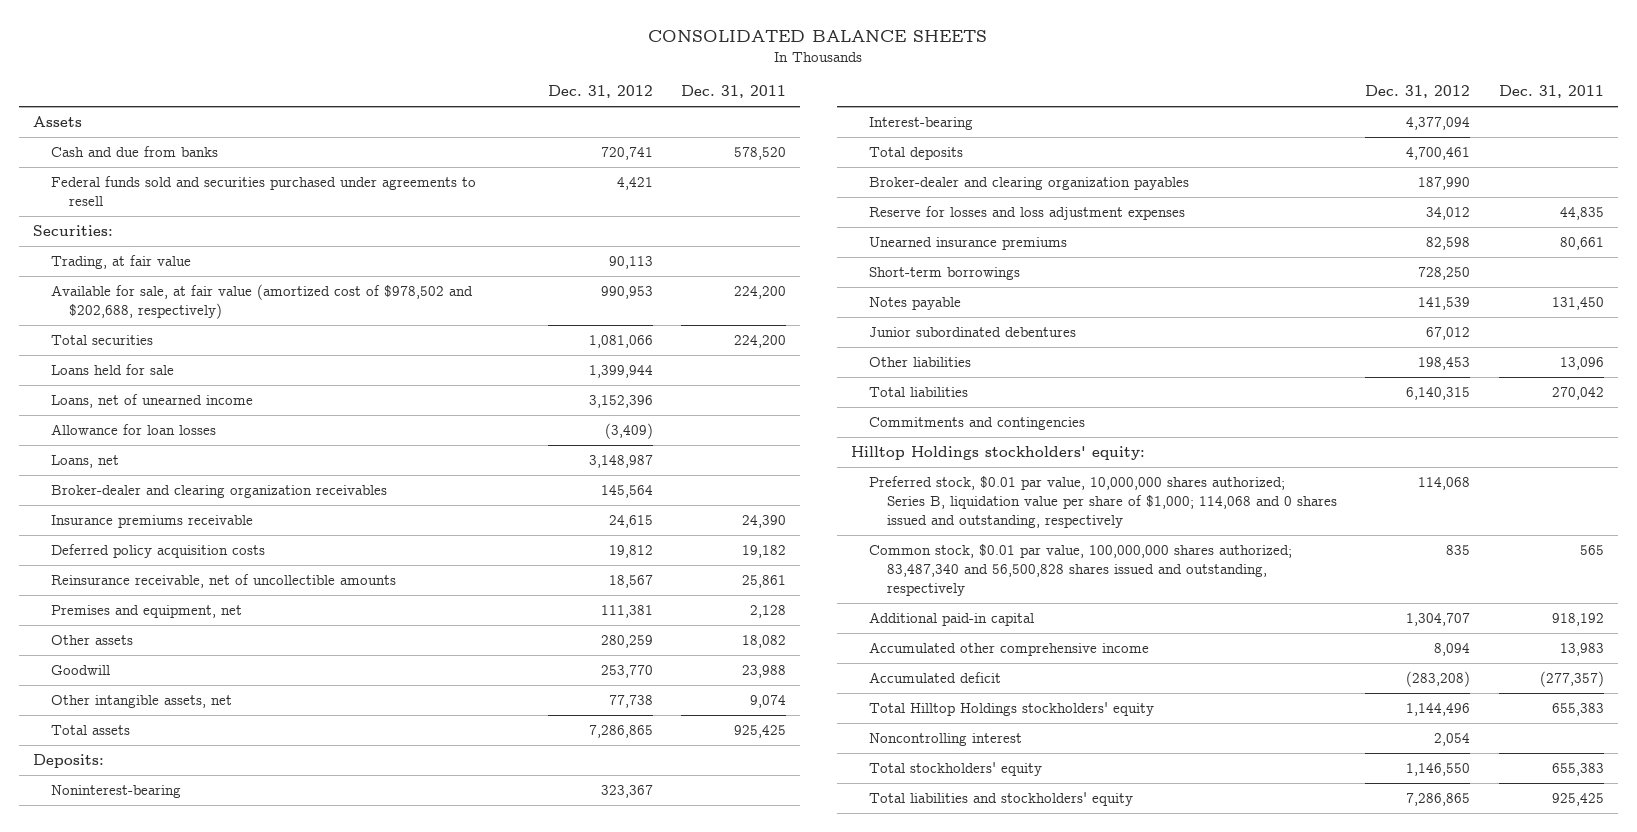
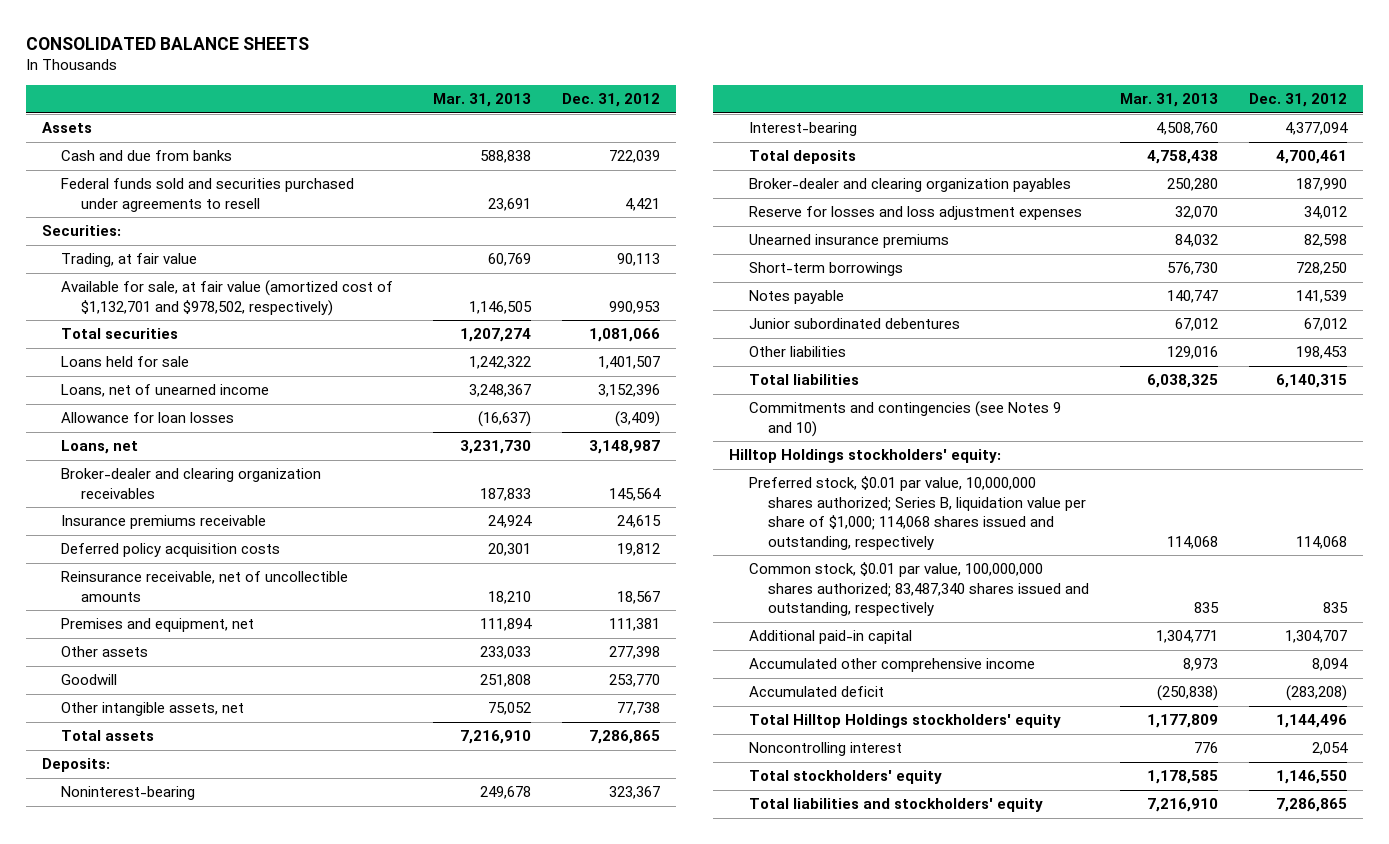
- | Dec. 31, 2012 | Dec. 31, 2011
+ | Mar. 31, 2013 | Dec. 31, 2012
- Cash and due from banks | 720,741 | 578,520
+ Cash and due from banks | 588,838 | 722,039
- Available for sale, at fair value (amortized cost of $978,502 and $202,688, respectively) | 990,953 | 224,200
+ Available for sale, at fair value (amortized cost of $1,132,701 and $978,502, respectively) | 1,146,505 | 990,953
- Loans held for sale | 1,399,944 |
+ Loans held for sale | 1,242,322 | 1,401,507
- Other assets | 280,259 | 18,082
+ Other assets | 233,033 | 277,398
- Commitments and contingencies
+ Commitments and contingencies (see Notes 9 and 10)
- Preferred stock, $0.01 par value, 10,000,000 shares authorized; Series B, liquidation value per share of $1,000; 114,068 and 0 shares issued and outstanding, respectively | 114,068 |
- Common stock, $0.01 par value, 100,000,000 shares authorized; 83,487,340 and 56,500,828 shares issued and outstanding, respectively | 835 | 565
+ Preferred stock, $0.01 par value, 10,000,000 shares authorized; Series B, liquidation value per share of $1,000; 114,068 shares issued and outstanding, respectively | 114,068 | 114,068
+ Common stock, $0.01 par value, 100,000,000 shares authorized; 83,487,340 shares issued and outstanding, respectively | 835 | 835

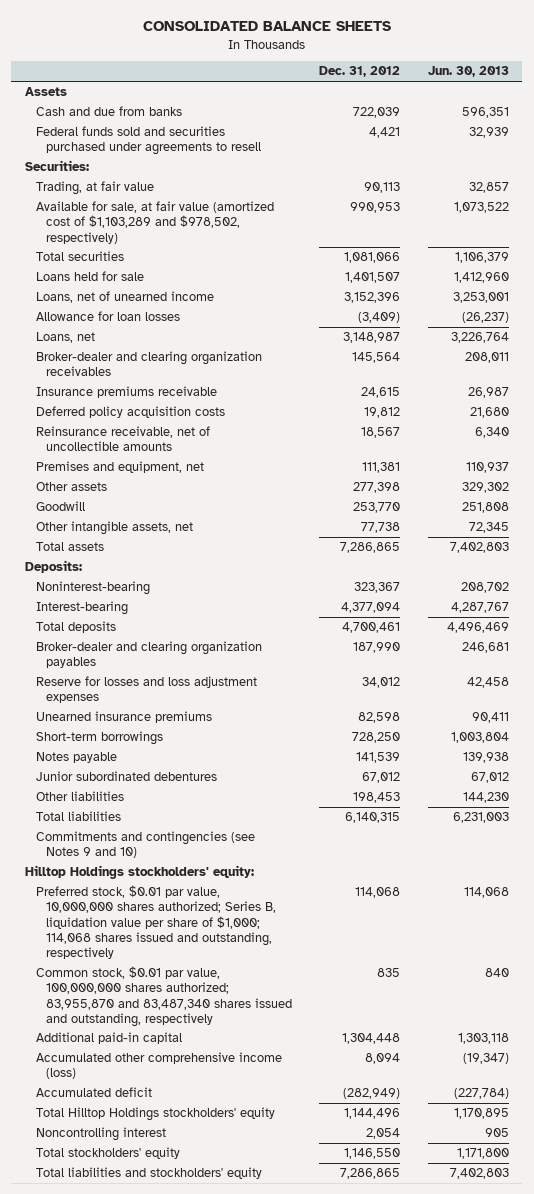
- | Mar. 31, 2013 | Dec. 31, 2012
+ | Dec. 31, 2012 | Jun. 30, 2013
- Available for sale, at fair value (amortized cost of $1,132,701 and $978,502, respectively) | 1,146,505 | 990,953
+ Available for sale, at fair value (amortized cost of $1,103,289 and $978,502, respectively) | 990,953 | 1,073,522
- Common stock, $0.01 par value, 100,000,000 shares authorized; 83,487,340 shares issued and outstanding, respectively | 835 | 835
- Additional paid-in capital | 1,304,771 | 1,304,707
- Accumulated other comprehensive income | 8,973 | 8,094
- Accumulated deficit | (250,838) | (283,208)
+ Common stock, $0.01 par value, 100,000,000 shares authorized; 83,955,870 and 83,487,340 shares issued and outstanding, respectively | 835 | 840
+ Additional paid-in capital | 1,304,448 | 1,303,118
+ Accumulated other comprehensive income (loss) | 8,094 | (19,347)
+ Accumulated deficit | (282,949) | (227,784)

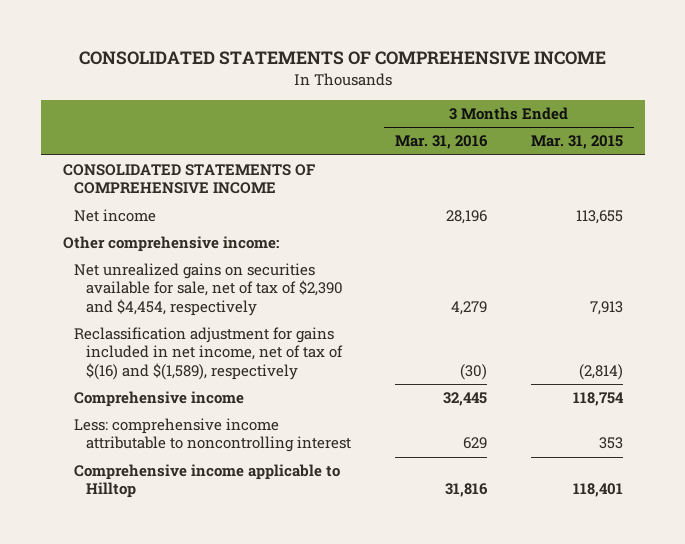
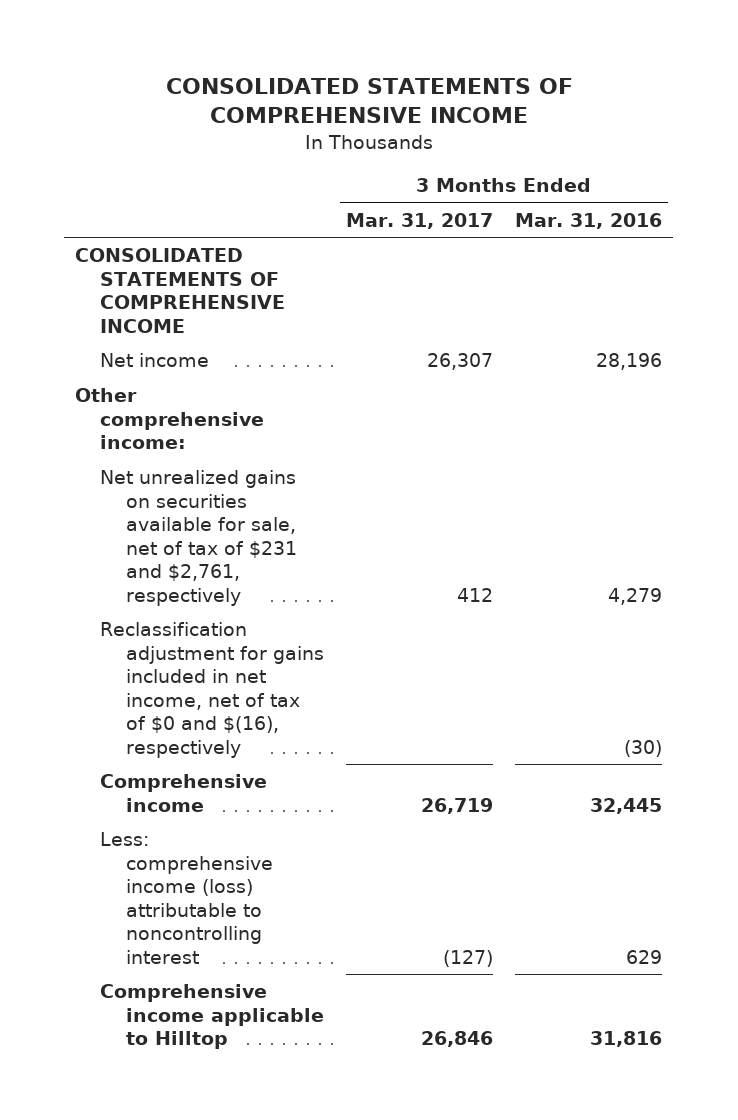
- | 3 Months Ended Mar. 31, 2016 | 3 Months Ended Mar. 31, 2015
+ | 3 Months Ended Mar. 31, 2017 | 3 Months Ended Mar. 31, 2016
- Net unrealized gains on securities available for sale, net of tax of $2,390 and $4,454, respectively | 4,279 | 7,913
- Reclassification adjustment for gains included in net income, net of tax of $(16) and $(1,589), respectively | (30) | (2,814)
+ Net unrealized gains on securities available for sale, net of tax of $231 and $2,761, respectively | 412 | 4,279
+ Reclassification adjustment for gains included in net income, net of tax of $0 and $(16), respectively | | (30)
- Less: comprehensive income attributable to noncontrolling interest | 629 | 353
+ Less: comprehensive income (loss) attributable to noncontrolling interest | (127) | 629

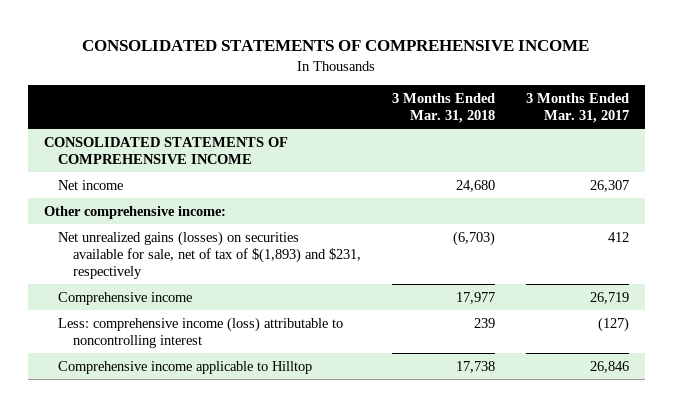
- | 3 Months Ended Mar. 31, 2017 | 3 Months Ended Mar. 31, 2016
+ | 3 Months Ended Mar. 31, 2018 | 3 Months Ended Mar. 31, 2017
- Net unrealized gains on securities available for sale, net of tax of $231 and $2,761, respectively | 412 | 4,279
- Reclassification adjustment for gains included in net income, net of tax of $0 and $(16), respectively | | (30)
+ Net unrealized gains (losses) on securities available for sale, net of tax of $(1,893) and $231, respectively | (6,703) | 412

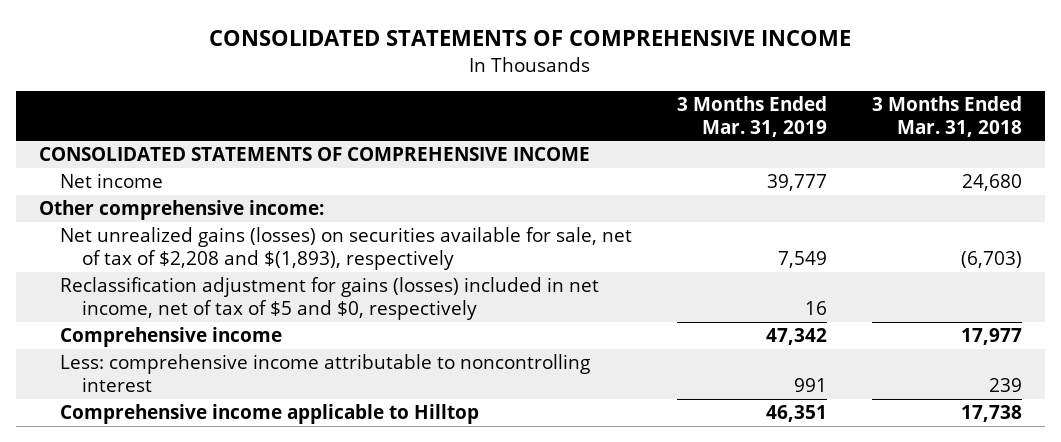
- | 3 Months Ended Mar. 31, 2018 | 3 Months Ended Mar. 31, 2017
+ | 3 Months Ended Mar. 31, 2019 | 3 Months Ended Mar. 31, 2018
- Net unrealized gains (losses) on securities available for sale, net of tax of $(1,893) and $231, respectively | (6,703) | 412
+ Net unrealized gains (losses) on securities available for sale, net of tax of $2,208 and $(1,893), respectively | 7,549 | (6,703)
+ Reclassification adjustment for gains (losses) included in net income, net of tax of $5 and $0, respectively | 16 |
- Less: comprehensive income (loss) attributable to noncontrolling interest | 239 | (127)
+ Less: comprehensive income attributable to noncontrolling interest | 991 | 239

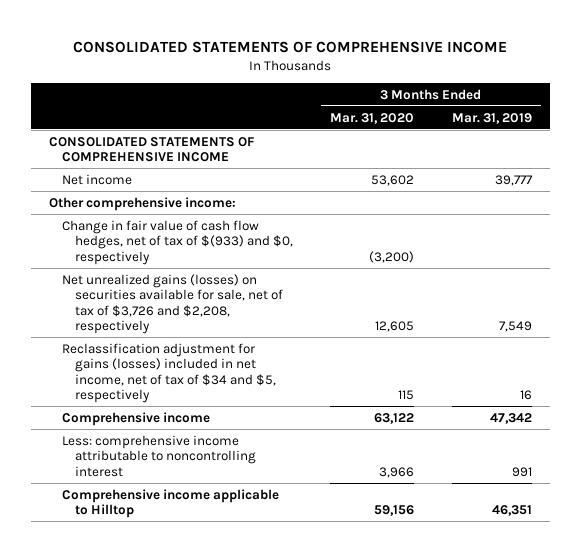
- | 3 Months Ended Mar. 31, 2019 | 3 Months Ended Mar. 31, 2018
+ | 3 Months Ended Mar. 31, 2020 | 3 Months Ended Mar. 31, 2019
- Net unrealized gains (losses) on securities available for sale, net of tax of $2,208 and $(1,893), respectively | 7,549 | (6,703)
- Reclassification adjustment for gains (losses) included in net income, net of tax of $5 and $0, respectively | 16 |
+ Change in fair value of cash flow hedges, net of tax of $(933) and $0, respectively | (3,200) |
+ Net unrealized gains (losses) on securities available for sale, net of tax of $3,726 and $2,208, respectively | 12,605 | 7,549
+ Reclassification adjustment for gains (losses) included in net income, net of tax of $34 and $5, respectively | 115 | 16

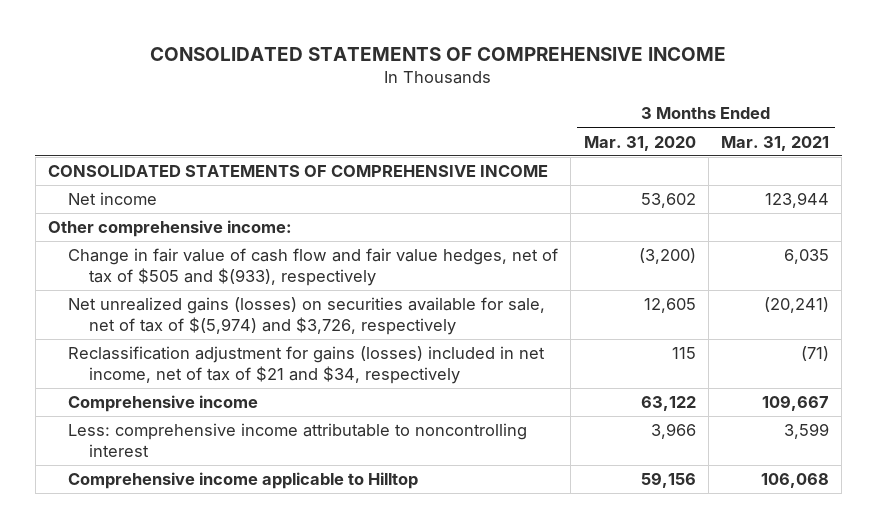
- | 3 Months Ended Mar. 31, 2020 | 3 Months Ended Mar. 31, 2019
+ | 3 Months Ended Mar. 31, 2020 | 3 Months Ended Mar. 31, 2021
- Change in fair value of cash flow hedges, net of tax of $(933) and $0, respectively | (3,200) |
- Net unrealized gains (losses) on securities available for sale, net of tax of $3,726 and $2,208, respectively | 12,605 | 7,549
- Reclassification adjustment for gains (losses) included in net income, net of tax of $34 and $5, respectively | 115 | 16
+ Change in fair value of cash flow and fair value hedges, net of tax of $505 and $(933), respectively | (3,200) | 6,035
+ Net unrealized gains (losses) on securities available for sale, net of tax of $(5,974) and $3,726, respectively | 12,605 | (20,241)
+ Reclassification adjustment for gains (losses) included in net income, net of tax of $21 and $34, respectively | 115 | (71)

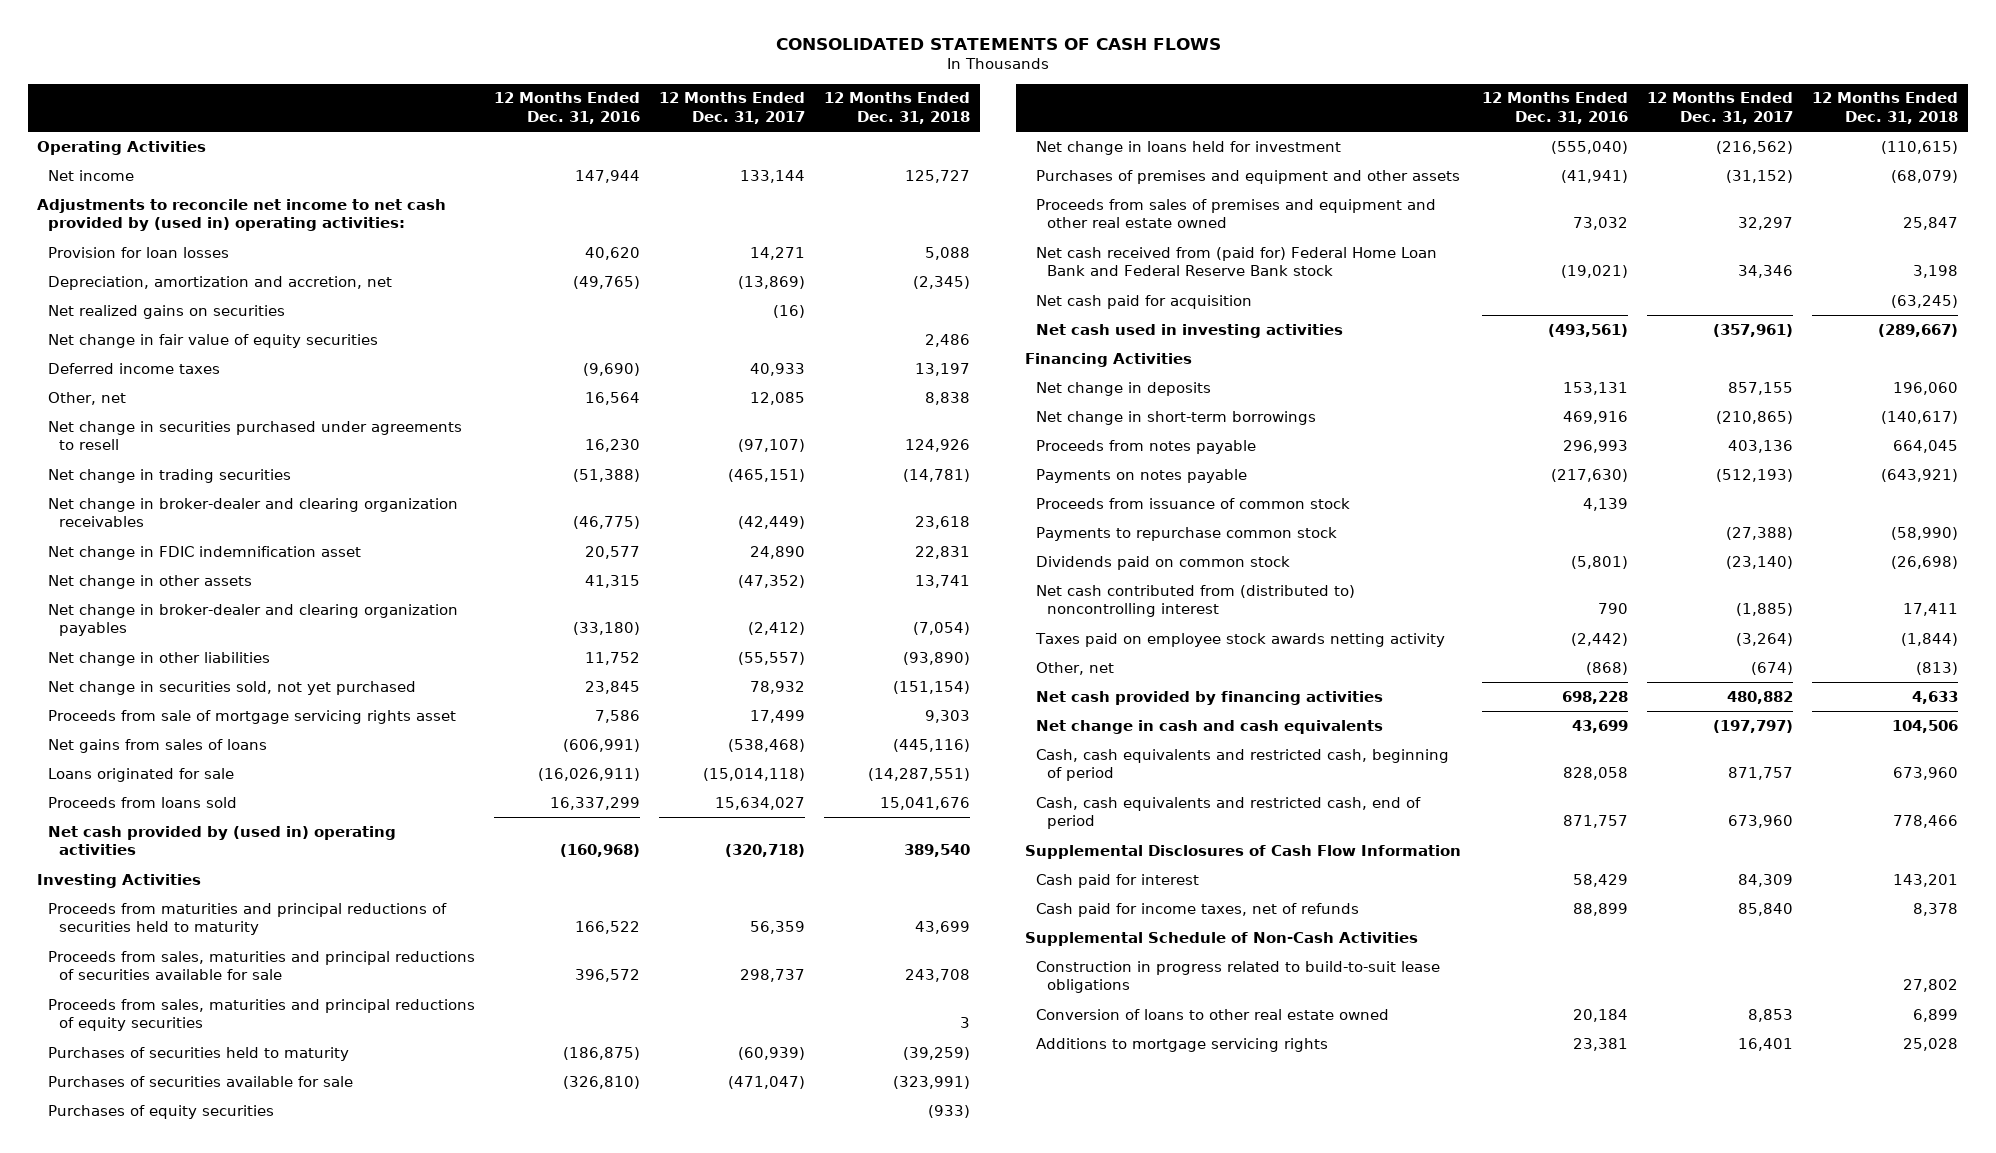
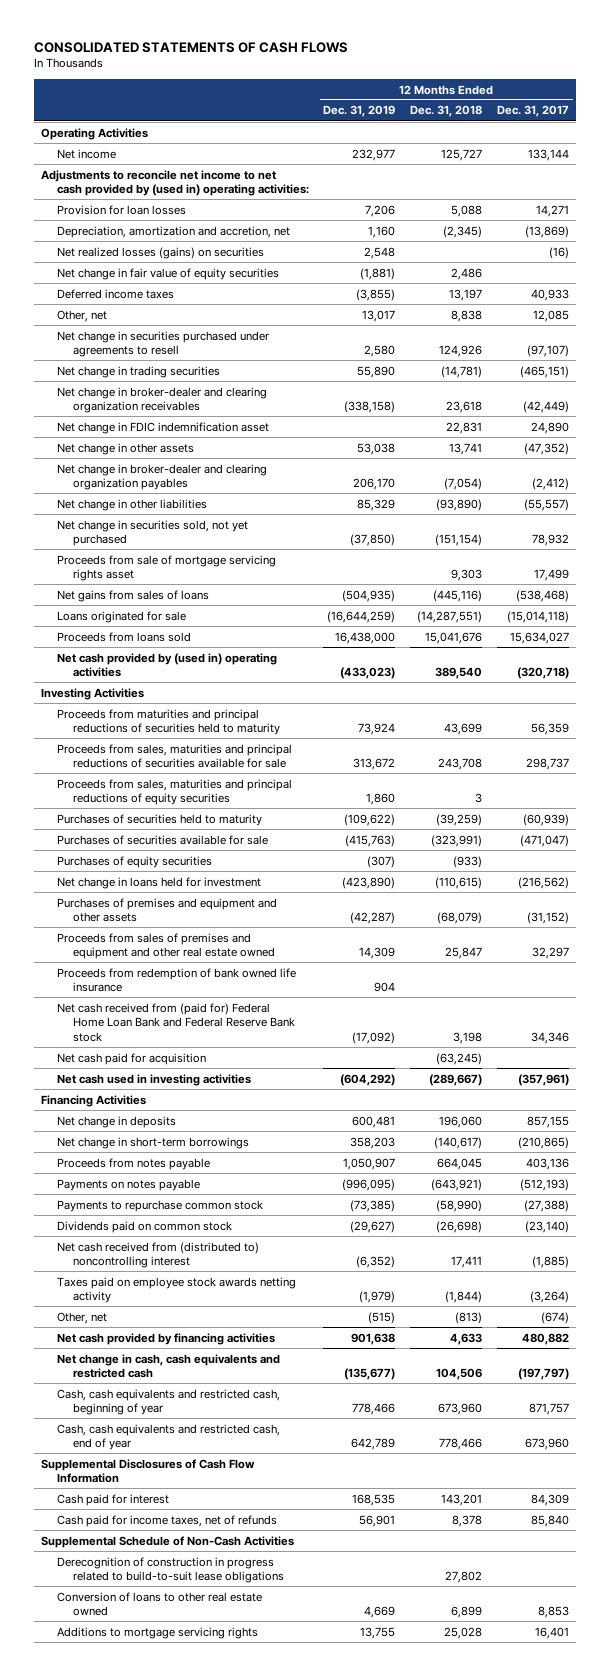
- | 12 Months Ended Dec. 31, 2016 | 12 Months Ended Dec. 31, 2017 | 12 Months Ended Dec. 31, 2018
+ | 12 Months Ended Dec. 31, 2019 | 12 Months Ended Dec. 31, 2018 | 12 Months Ended Dec. 31, 2017
- Net realized gains on securities | | (16) |
+ Net realized losses (gains) on securities | 2,548 | | (16)
+ Proceeds from redemption of bank owned life insurance | 904 | |
- Proceeds from issuance of common stock | 4,139 | |
- Net cash contributed from (distributed to) noncontrolling interest | 790 | (1,885) | 17,411
+ Net cash received from (distributed to) noncontrolling interest | (6,352) | 17,411 | (1,885)
- Net change in cash and cash equivalents | 43,699 | (197,797) | 104,506
- Cash, cash equivalents and restricted cash, beginning of period | 828,058 | 871,757 | 673,960
- Cash, cash equivalents and restricted cash, end of period | 871,757 | 673,960 | 778,466
+ Net change in cash, cash equivalents and restricted cash | (135,677) | 104,506 | (197,797)
+ Cash, cash equivalents and restricted cash, beginning of year | 778,466 | 673,960 | 871,757
+ Cash, cash equivalents and restricted cash, end of year | 642,789 | 778,466 | 673,960
- Construction in progress related to build-to-suit lease obligations | | | 27,802
+ Derecognition of construction in progress related to build-to-suit lease obligations | | 27,802 |

